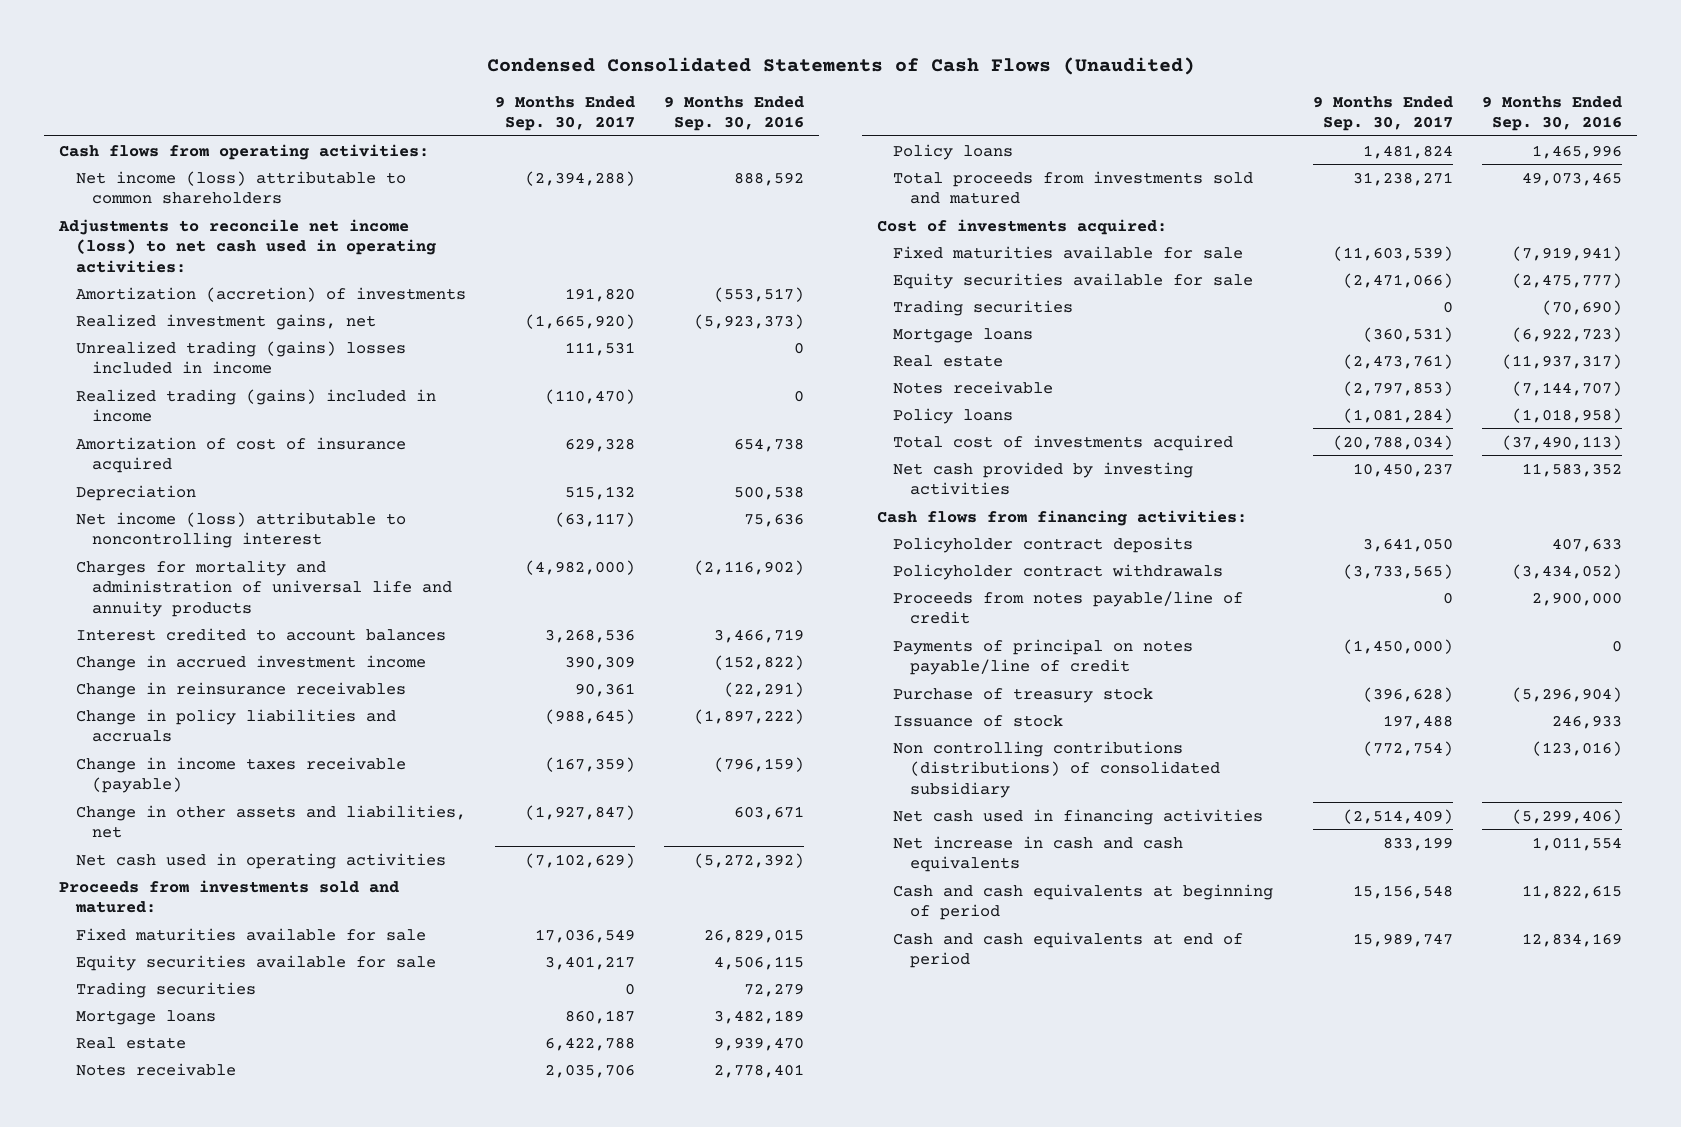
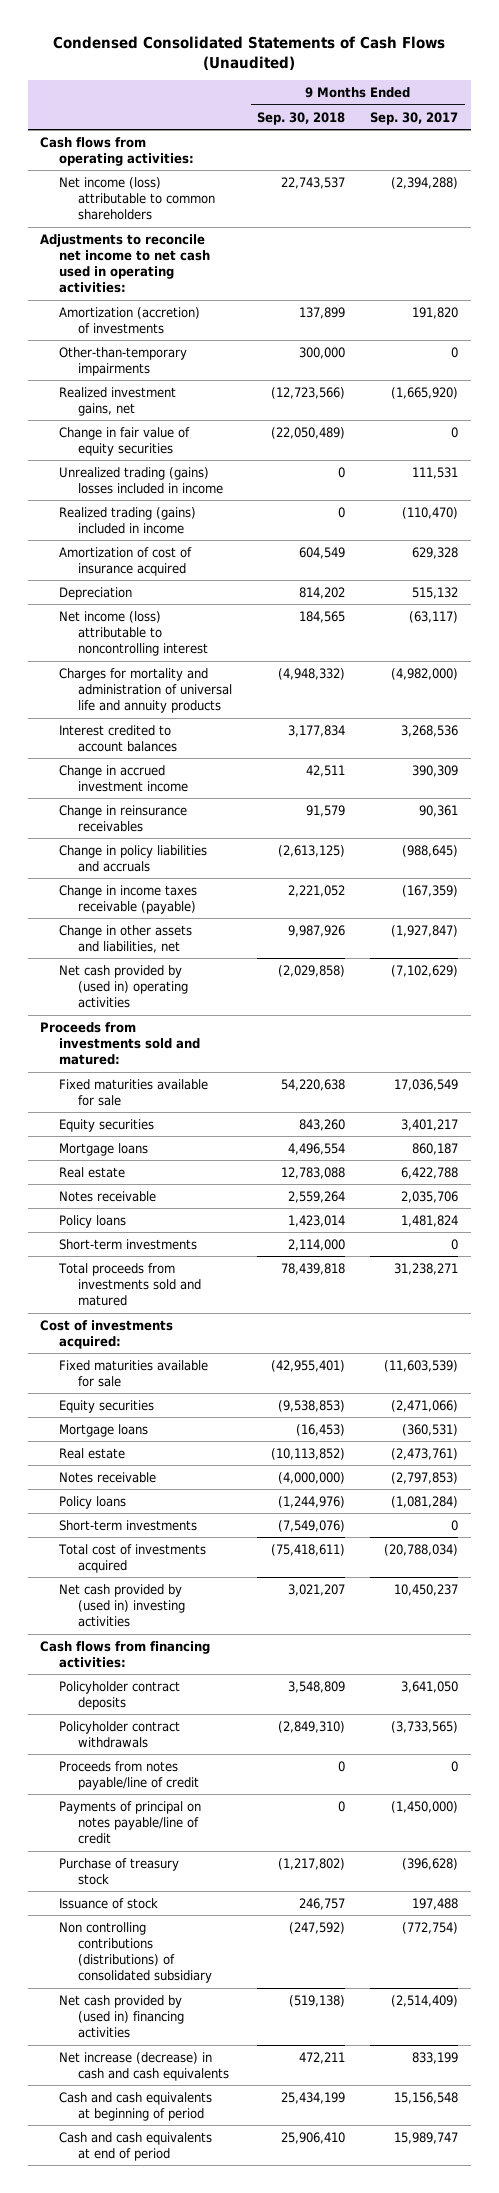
- | 9 Months Ended Sep. 30, 2017 | 9 Months Ended Sep. 30, 2016
+ | 9 Months Ended Sep. 30, 2018 | 9 Months Ended Sep. 30, 2017
- Adjustments to reconcile net income (loss) to net cash used in operating activities:
+ Adjustments to reconcile net income to net cash used in operating activities:
+ Other-than-temporary impairments | 300,000 | 0
+ Change in fair value of equity securities | (22,050,489) | 0
- Net cash used in operating activities | (7,102,629) | (5,272,392)
+ Net cash provided by (used in) operating activities | (2,029,858) | (7,102,629)
- Equity securities available for sale | 3,401,217 | 4,506,115
- Trading securities | 0 | 72,279
+ Equity securities | 843,260 | 3,401,217
+ Short-term investments | 2,114,000 | 0
- Equity securities available for sale | (2,471,066) | (2,475,777)
- Trading securities | 0 | (70,690)
+ Equity securities | (9,538,853) | (2,471,066)
+ Short-term investments | (7,549,076) | 0
- Net cash provided by investing activities | 10,450,237 | 11,583,352
+ Net cash provided by (used in) investing activities | 3,021,207 | 10,450,237
- Net cash used in financing activities | (2,514,409) | (5,299,406)
- Net increase in cash and cash equivalents | 833,199 | 1,011,554
+ Net cash provided by (used in) financing activities | (519,138) | (2,514,409)
+ Net increase (decrease) in cash and cash equivalents | 472,211 | 833,199

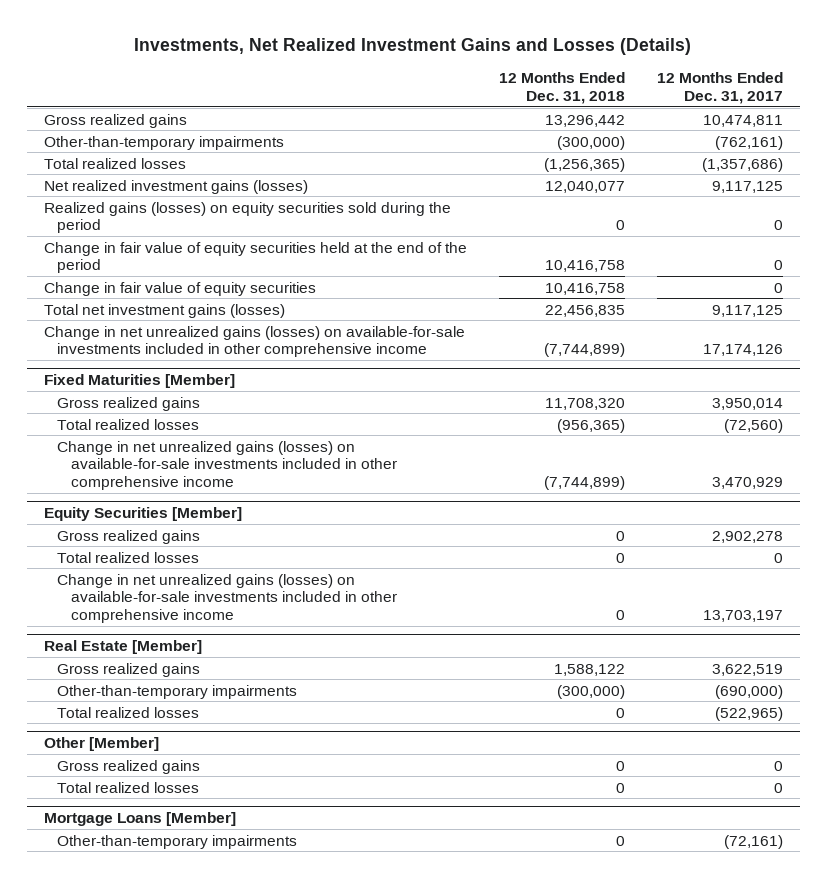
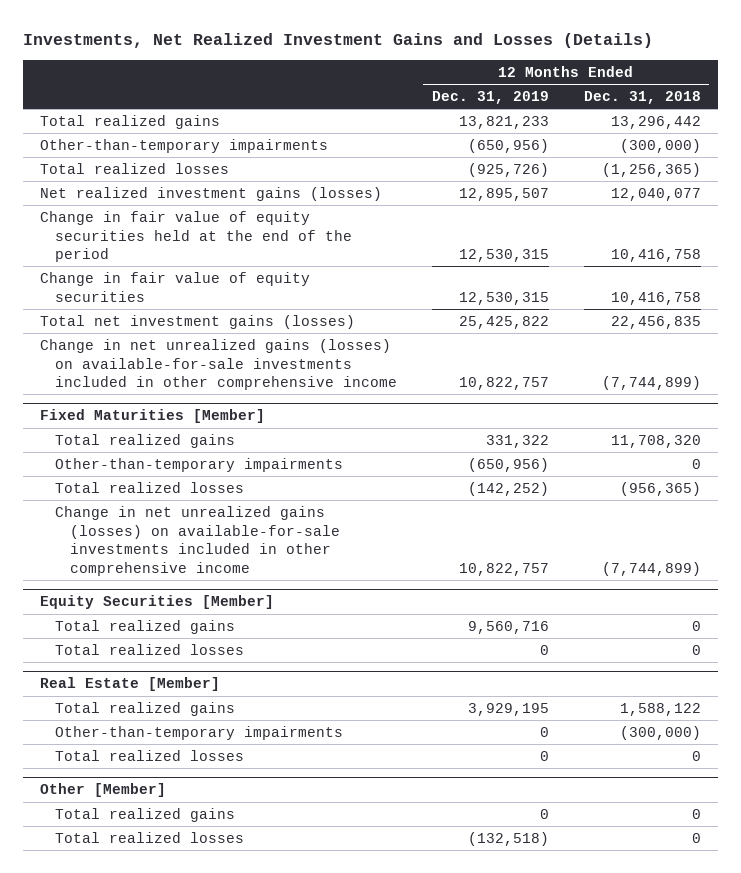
- | 12 Months Ended Dec. 31, 2018 | 12 Months Ended Dec. 31, 2017
+ | 12 Months Ended Dec. 31, 2019 | 12 Months Ended Dec. 31, 2018
- Gross realized gains | 13,296,442 | 10,474,811
+ Total realized gains | 13,821,233 | 13,296,442
- Realized gains (losses) on equity securities sold during the period | 0 | 0
@ Fixed Maturities [Member]
- Gross realized gains | 11,708,320 | 3,950,014
+ Total realized gains | 331,322 | 11,708,320
+ Other-than-temporary impairments | (650,956) | 0
@ Equity Securities [Member]
- Gross realized gains | 0 | 2,902,278
+ Total realized gains | 9,560,716 | 0
- Change in net unrealized gains (losses) on available-for-sale investments included in other comprehensive income | 0 | 13,703,197
@ Real Estate [Member]
- Gross realized gains | 1,588,122 | 3,622,519
+ Total realized gains | 3,929,195 | 1,588,122
@ Other [Member]
- Gross realized gains | 0 | 0
+ Total realized gains | 0 | 0
- Mortgage Loans [Member]
- Other-than-temporary impairments | 0 | (72,161)

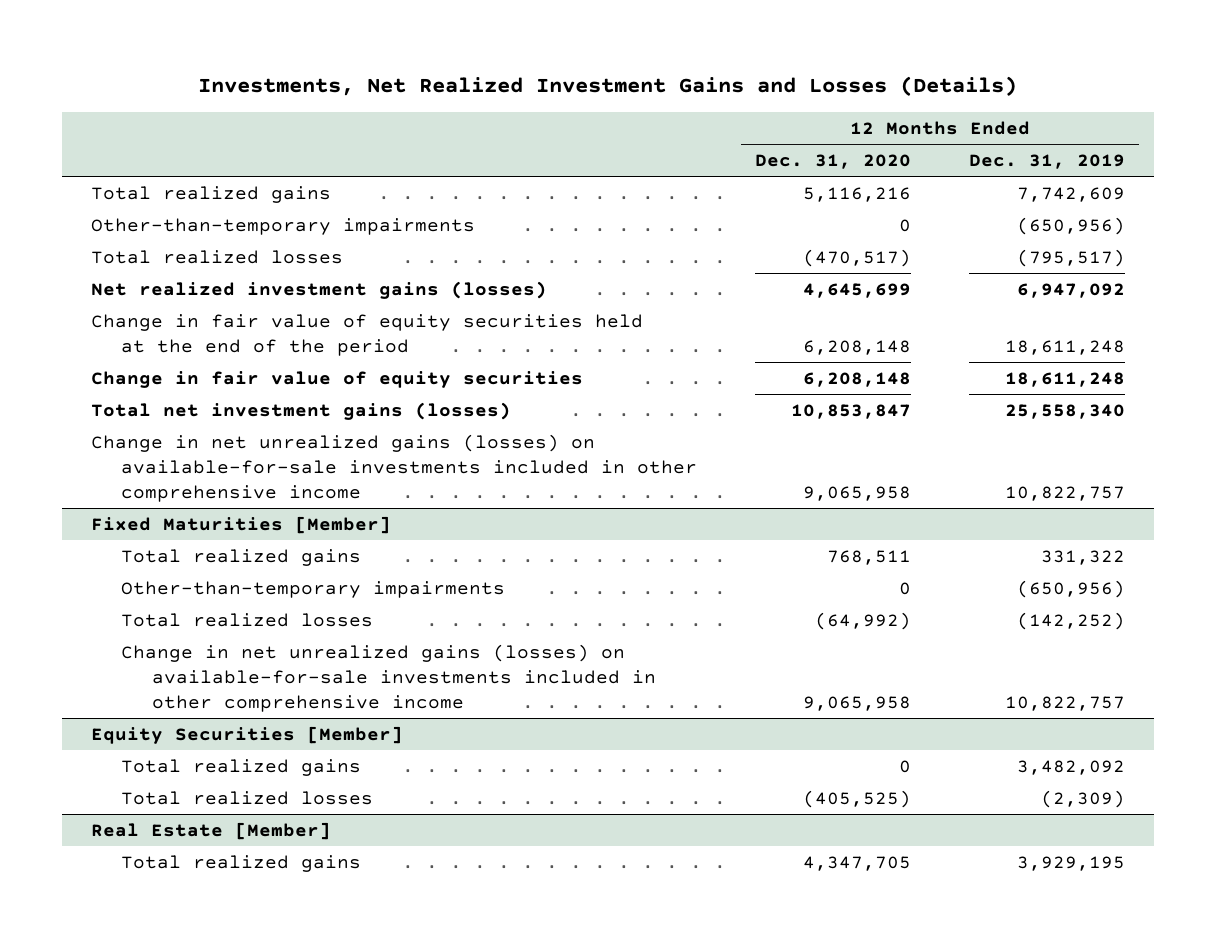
- | 12 Months Ended Dec. 31, 2019 | 12 Months Ended Dec. 31, 2018
+ | 12 Months Ended Dec. 31, 2020 | 12 Months Ended Dec. 31, 2019
- Total realized gains | 13,821,233 | 13,296,442
+ Total realized gains | 5,116,216 | 7,742,609
- Total realized losses | (925,726) | (1,256,365)
- Net realized investment gains (losses) | 12,895,507 | 12,040,077
- Change in fair value of equity securities held at the end of the period | 12,530,315 | 10,416,758
- Change in fair value of equity securities | 12,530,315 | 10,416,758
- Total net investment gains (losses) | 25,425,822 | 22,456,835
+ Total realized losses | (470,517) | (795,517)
+ Net realized investment gains (losses) | 4,645,699 | 6,947,092
+ Change in fair value of equity securities held at the end of the period | 6,208,148 | 18,611,248
+ Change in fair value of equity securities | 6,208,148 | 18,611,248
+ Total net investment gains (losses) | 10,853,847 | 25,558,340
@ Equity Securities [Member]
- Total realized gains | 9,560,716 | 0
- Total realized losses | 0 | 0
+ Total realized gains | 0 | 3,482,092
+ Total realized losses | (405,525) | (2,309)
@ Real Estate [Member]
- Other-than-temporary impairments | 0 | (300,000)
- Total realized losses | 0 | 0
- Other [Member]
- Total realized gains | 0 | 0
- Total realized losses | (132,518) | 0

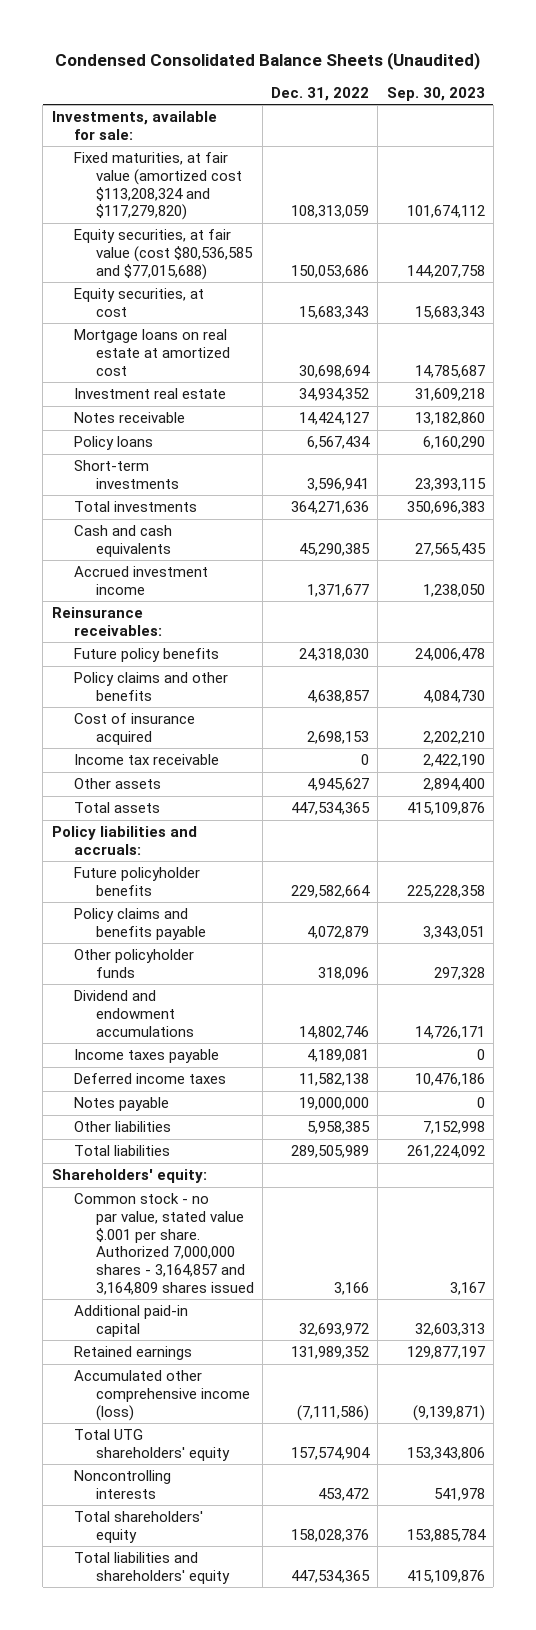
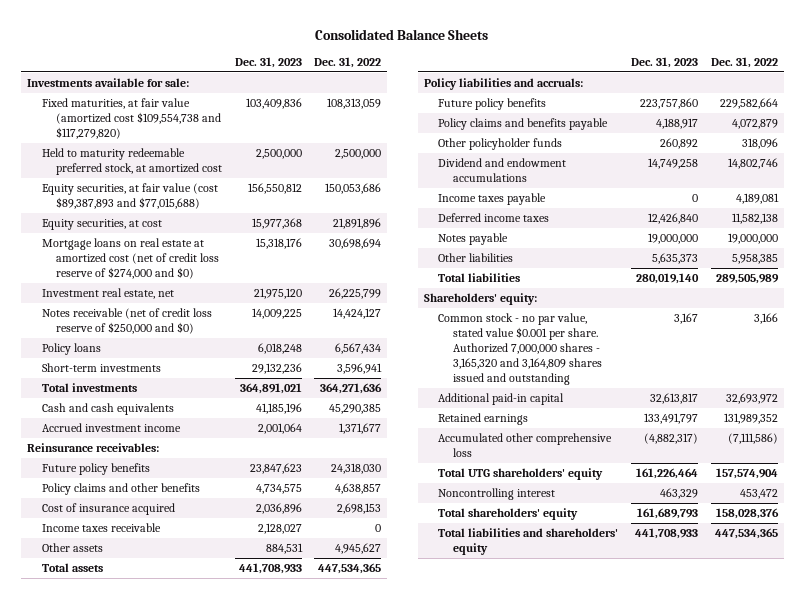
- Condensed Consolidated Balance Sheets (Unaudited)
+ Consolidated Balance Sheets
- | Dec. 31, 2022 | Sep. 30, 2023
+ | Dec. 31, 2023 | Dec. 31, 2022
- Investments, available for sale:
- Fixed maturities, at fair value (amortized cost $113,208,324 and $117,279,820) | 108,313,059 | 101,674,112
- Equity securities, at fair value (cost $80,536,585 and $77,015,688) | 150,053,686 | 144,207,758
- Equity securities, at cost | 15,683,343 | 15,683,343
- Mortgage loans on real estate at amortized cost | 30,698,694 | 14,785,687
- Investment real estate | 34,934,352 | 31,609,218
- Notes receivable | 14,424,127 | 13,182,860
+ Investments available for sale:
+ Fixed maturities, at fair value (amortized cost $109,554,738 and $117,279,820) | 103,409,836 | 108,313,059
+ Held to maturity redeemable preferred stock, at amortized cost | 2,500,000 | 2,500,000
+ Equity securities, at fair value (cost $89,387,893 and $77,015,688) | 156,550,812 | 150,053,686
+ Equity securities, at cost | 15,977,368 | 21,891,896
+ Mortgage loans on real estate at amortized cost (net of credit loss reserve of $274,000 and $0) | 15,318,176 | 30,698,694
+ Investment real estate, net | 21,975,120 | 26,225,799
+ Notes receivable (net of credit loss reserve of $250,000 and $0) | 14,009,225 | 14,424,127
- Income tax receivable | 0 | 2,422,190
+ Income taxes receivable | 2,128,027 | 0
- Future policyholder benefits | 229,582,664 | 225,228,358
+ Future policy benefits | 223,757,860 | 229,582,664
- Common stock - no par value, stated value $.001 per share. Authorized 7,000,000 shares - 3,164,857 and 3,164,809 shares issued | 3,166 | 3,167
+ Common stock - no par value, stated value $0.001 per share. Authorized 7,000,000 shares - 3,165,320 and 3,164,809 shares issued and outstanding | 3,167 | 3,166
- Accumulated other comprehensive income (loss) | (7,111,586) | (9,139,871)
+ Accumulated other comprehensive loss | (4,882,317) | (7,111,586)
- Noncontrolling interests | 453,472 | 541,978
+ Noncontrolling interest | 463,329 | 453,472

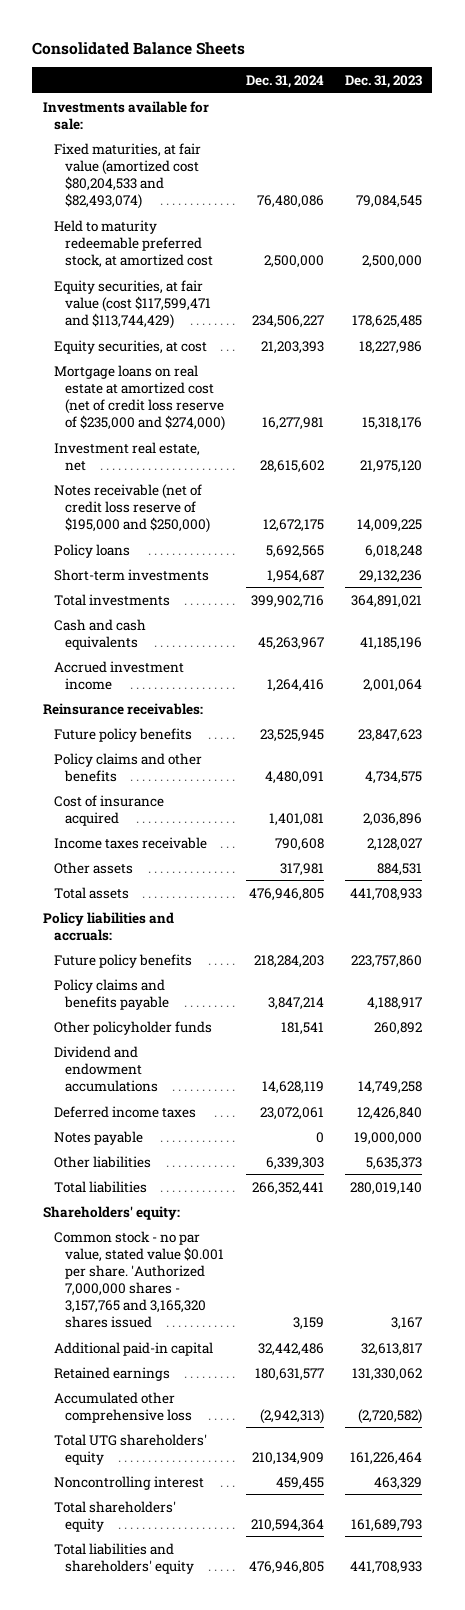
- | Dec. 31, 2023 | Dec. 31, 2022
+ | Dec. 31, 2024 | Dec. 31, 2023
- Fixed maturities, at fair value (amortized cost $109,554,738 and $117,279,820) | 103,409,836 | 108,313,059
+ Fixed maturities, at fair value (amortized cost $80,204,533 and $82,493,074) | 76,480,086 | 79,084,545
- Equity securities, at fair value (cost $89,387,893 and $77,015,688) | 156,550,812 | 150,053,686
- Equity securities, at cost | 15,977,368 | 21,891,896
- Mortgage loans on real estate at amortized cost (net of credit loss reserve of $274,000 and $0) | 15,318,176 | 30,698,694
+ Equity securities, at fair value (cost $117,599,471 and $113,744,429) | 234,506,227 | 178,625,485
+ Equity securities, at cost | 21,203,393 | 18,227,986
+ Mortgage loans on real estate at amortized cost (net of credit loss reserve of $235,000 and $274,000) | 16,277,981 | 15,318,176
- Notes receivable (net of credit loss reserve of $250,000 and $0) | 14,009,225 | 14,424,127
+ Notes receivable (net of credit loss reserve of $195,000 and $250,000) | 12,672,175 | 14,009,225
- Income taxes payable | 0 | 4,189,081
- Common stock - no par value, stated value $0.001 per share. Authorized 7,000,000 shares - 3,165,320 and 3,164,809 shares issued and outstanding | 3,167 | 3,166
+ Common stock - no par value, stated value $0.001 per share. 'Authorized 7,000,000 shares - 3,157,765 and 3,165,320 shares issued | 3,159 | 3,167
- Retained earnings | 133,491,797 | 131,989,352
- Accumulated other comprehensive loss | (4,882,317) | (7,111,586)
+ Retained earnings | 180,631,577 | 131,330,062
+ Accumulated other comprehensive loss | (2,942,313) | (2,720,582)

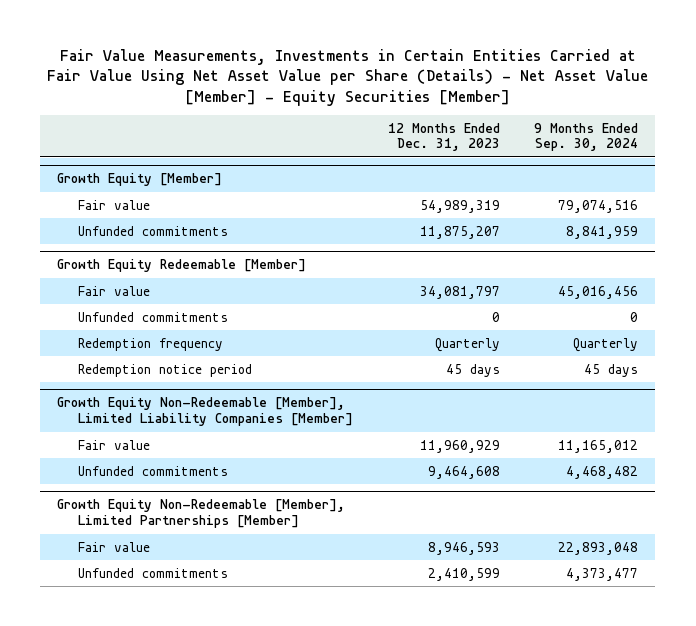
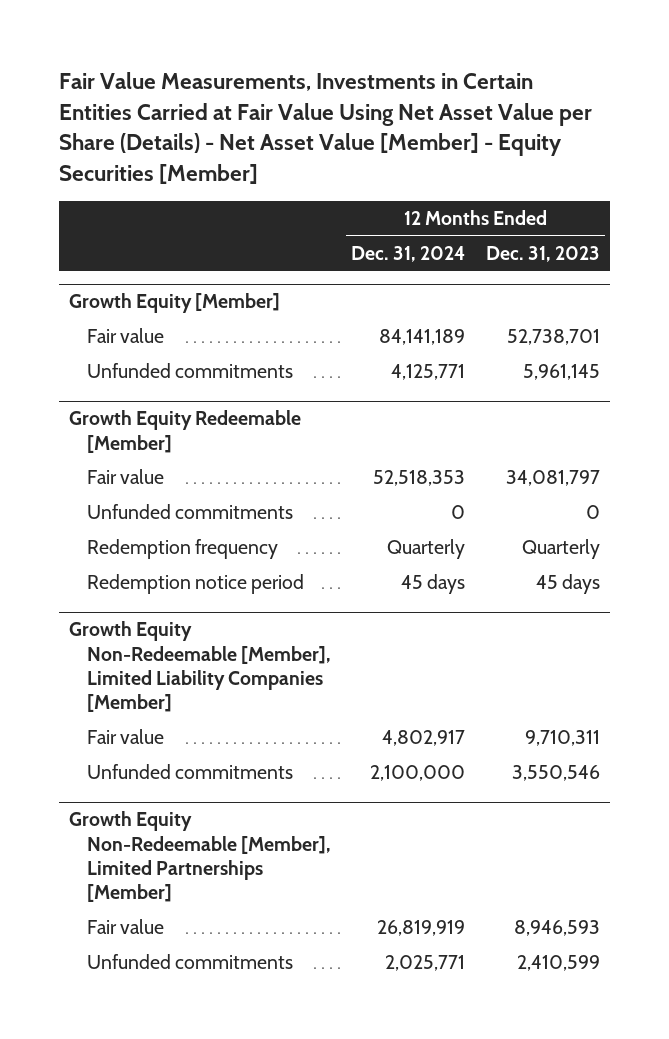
- | 12 Months Ended Dec. 31, 2023 | 9 Months Ended Sep. 30, 2024
+ | 12 Months Ended Dec. 31, 2024 | 12 Months Ended Dec. 31, 2023
@ Growth Equity [Member]
- Fair value | 54,989,319 | 79,074,516
- Unfunded commitments | 11,875,207 | 8,841,959
+ Fair value | 84,141,189 | 52,738,701
+ Unfunded commitments | 4,125,771 | 5,961,145
@ Growth Equity Non-Redeemable [Member], Limited Liability Companies [Member]
- Fair value | 11,960,929 | 11,165,012
- Unfunded commitments | 9,464,608 | 4,468,482
+ Fair value | 4,802,917 | 9,710,311
+ Unfunded commitments | 2,100,000 | 3,550,546

